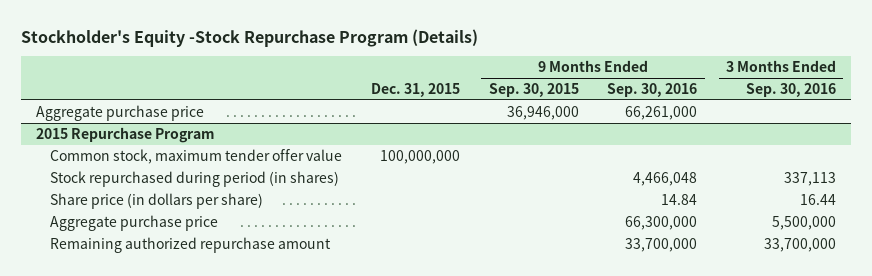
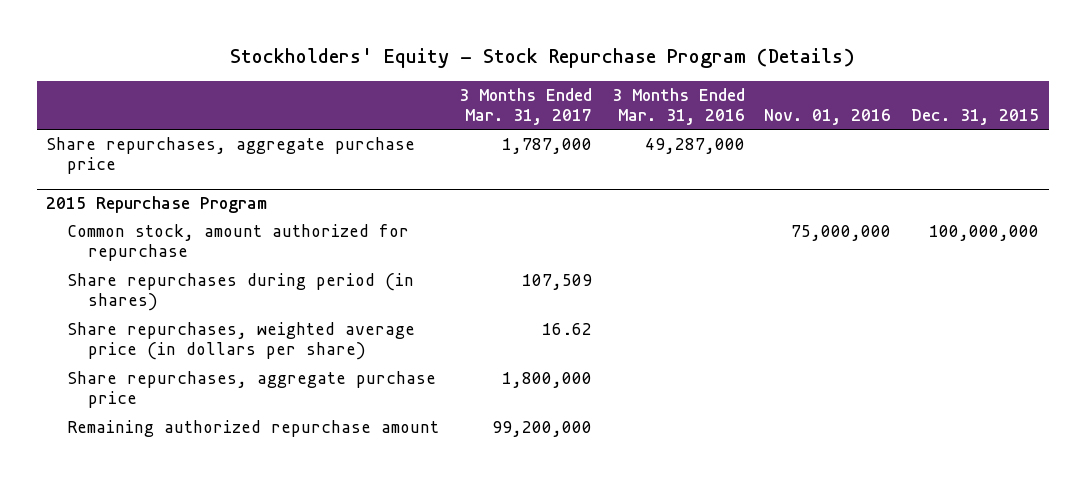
- Stockholder's Equity -Stock Repurchase Program (Details)
+ Stockholders' Equity - Stock Repurchase Program (Details)
- | Dec. 31, 2015 | 9 Months Ended Sep. 30, 2015 | 9 Months Ended Sep. 30, 2016 | 3 Months Ended Sep. 30, 2016
+ | 3 Months Ended Mar. 31, 2017 | 3 Months Ended Mar. 31, 2016 | Nov. 01, 2016 | Dec. 31, 2015
- Aggregate purchase price | | 36,946,000 | 66,261,000 |
+ Share repurchases, aggregate purchase price | 1,787,000 | 49,287,000 | |
@ 2015 Repurchase Program
- Common stock, maximum tender offer value | 100,000,000 | | |
- Stock repurchased during period (in shares) | | | 4,466,048 | 337,113
- Share price (in dollars per share) | | | 14.84 | 16.44
- Aggregate purchase price | | | 66,300,000 | 5,500,000
+ Common stock, amount authorized for repurchase | | | 75,000,000 | 100,000,000
+ Share repurchases during period (in shares) | 107,509 | | |
+ Share repurchases, weighted average price (in dollars per share) | 16.62 | | |
+ Share repurchases, aggregate purchase price | 1,800,000 | | |

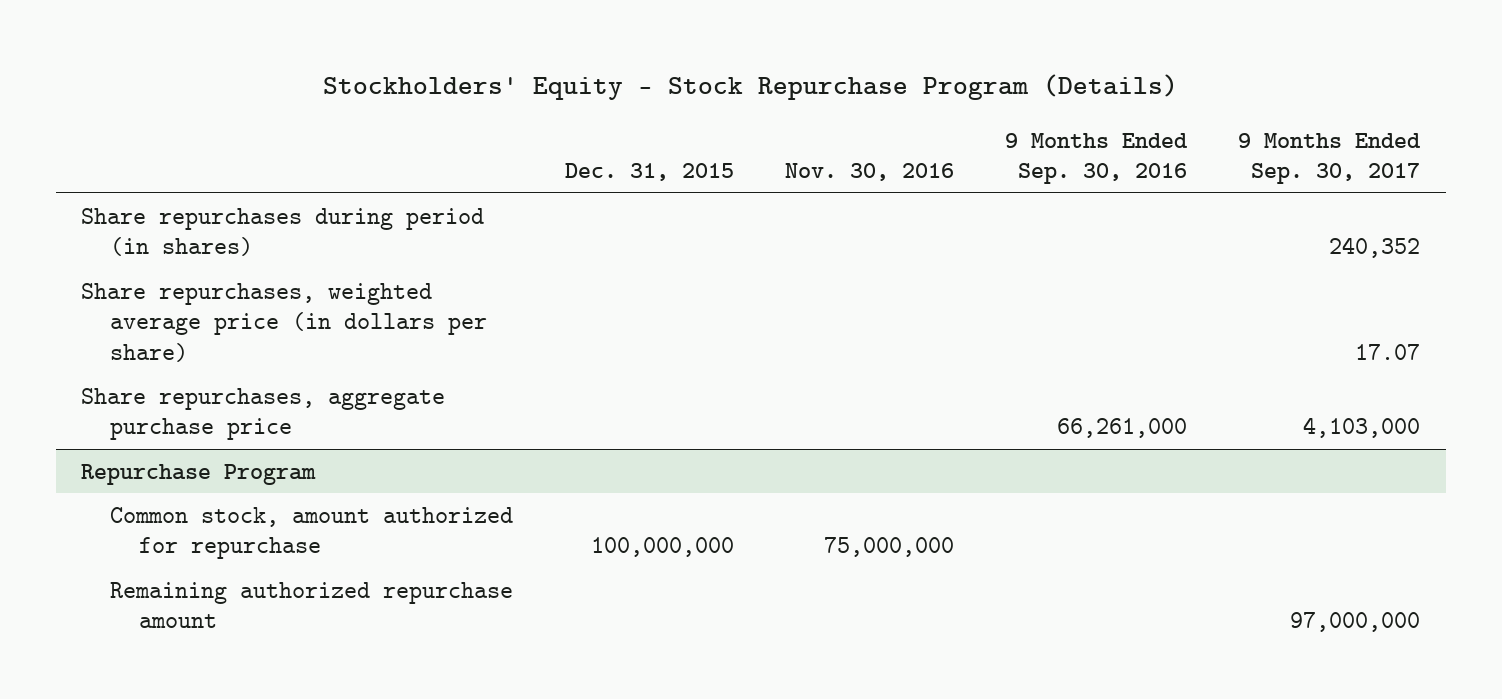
- | 3 Months Ended Mar. 31, 2017 | 3 Months Ended Mar. 31, 2016 | Nov. 01, 2016 | Dec. 31, 2015
+ | Dec. 31, 2015 | Nov. 30, 2016 | 9 Months Ended Sep. 30, 2016 | 9 Months Ended Sep. 30, 2017
+ Share repurchases during period (in shares) | | | | 240,352
+ Share repurchases, weighted average price (in dollars per share) | | | | 17.07
- 2015 Repurchase Program
+ Repurchase Program
- Share repurchases during period (in shares) | 107,509 | | |
- Share repurchases, weighted average price (in dollars per share) | 16.62 | | |
- Share repurchases, aggregate purchase price | 1,800,000 | | |

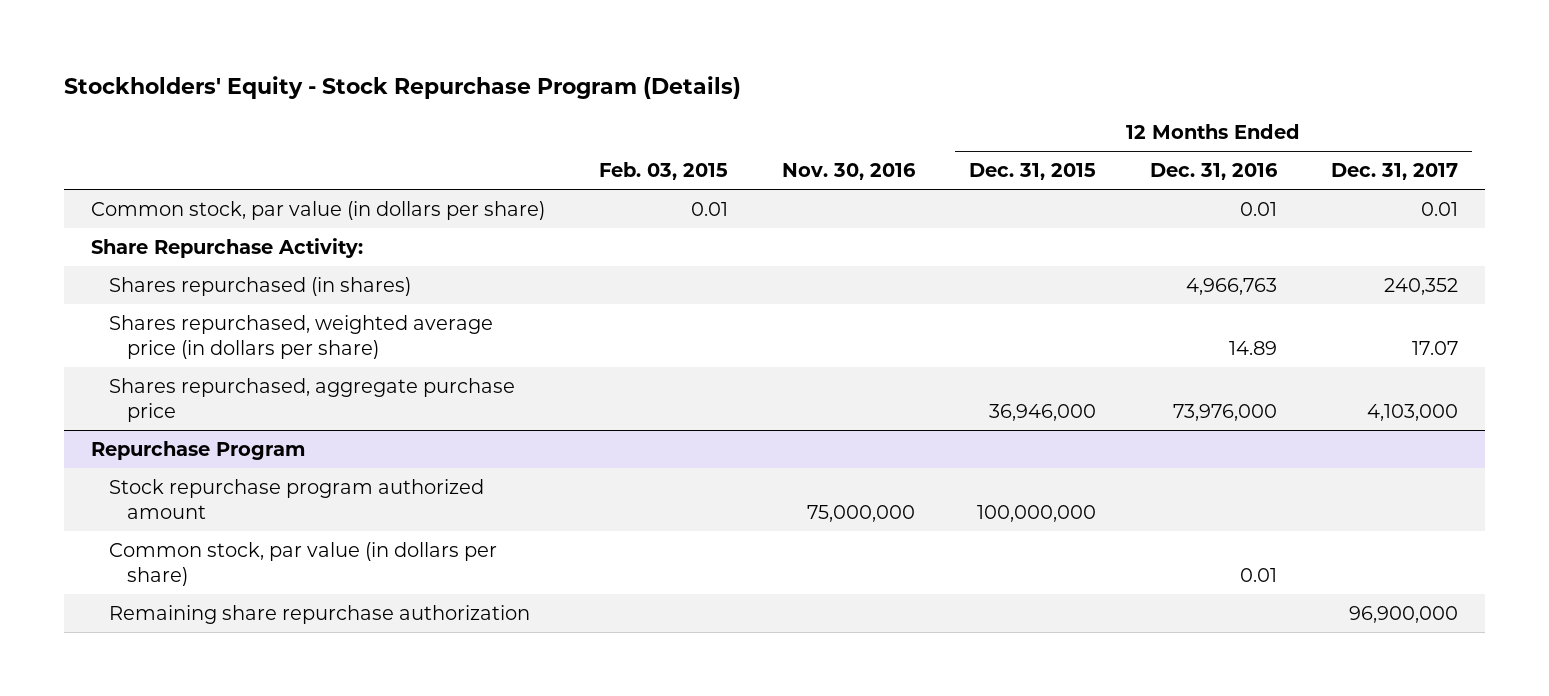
- | Dec. 31, 2015 | Nov. 30, 2016 | 9 Months Ended Sep. 30, 2016 | 9 Months Ended Sep. 30, 2017
+ | Feb. 03, 2015 | Nov. 30, 2016 | 12 Months Ended Dec. 31, 2015 | 12 Months Ended Dec. 31, 2016 | 12 Months Ended Dec. 31, 2017
- Share repurchases during period (in shares) | | | | 240,352
- Share repurchases, weighted average price (in dollars per share) | | | | 17.07
- Share repurchases, aggregate purchase price | | | 66,261,000 | 4,103,000
+ Common stock, par value (in dollars per share) | 0.01 | | | 0.01 | 0.01
+ Share Repurchase Activity:
+ Shares repurchased (in shares) | | | | 4,966,763 | 240,352
+ Shares repurchased, weighted average price (in dollars per share) | | | | 14.89 | 17.07
+ Shares repurchased, aggregate purchase price | | | 36,946,000 | 73,976,000 | 4,103,000
@ Repurchase Program
- Common stock, amount authorized for repurchase | 100,000,000 | 75,000,000 | |
- Remaining authorized repurchase amount | | | | 97,000,000
+ Stock repurchase program authorized amount | | 75,000,000 | 100,000,000 | |
+ Common stock, par value (in dollars per share) | | | | 0.01 |
+ Remaining share repurchase authorization | | | | | 96,900,000

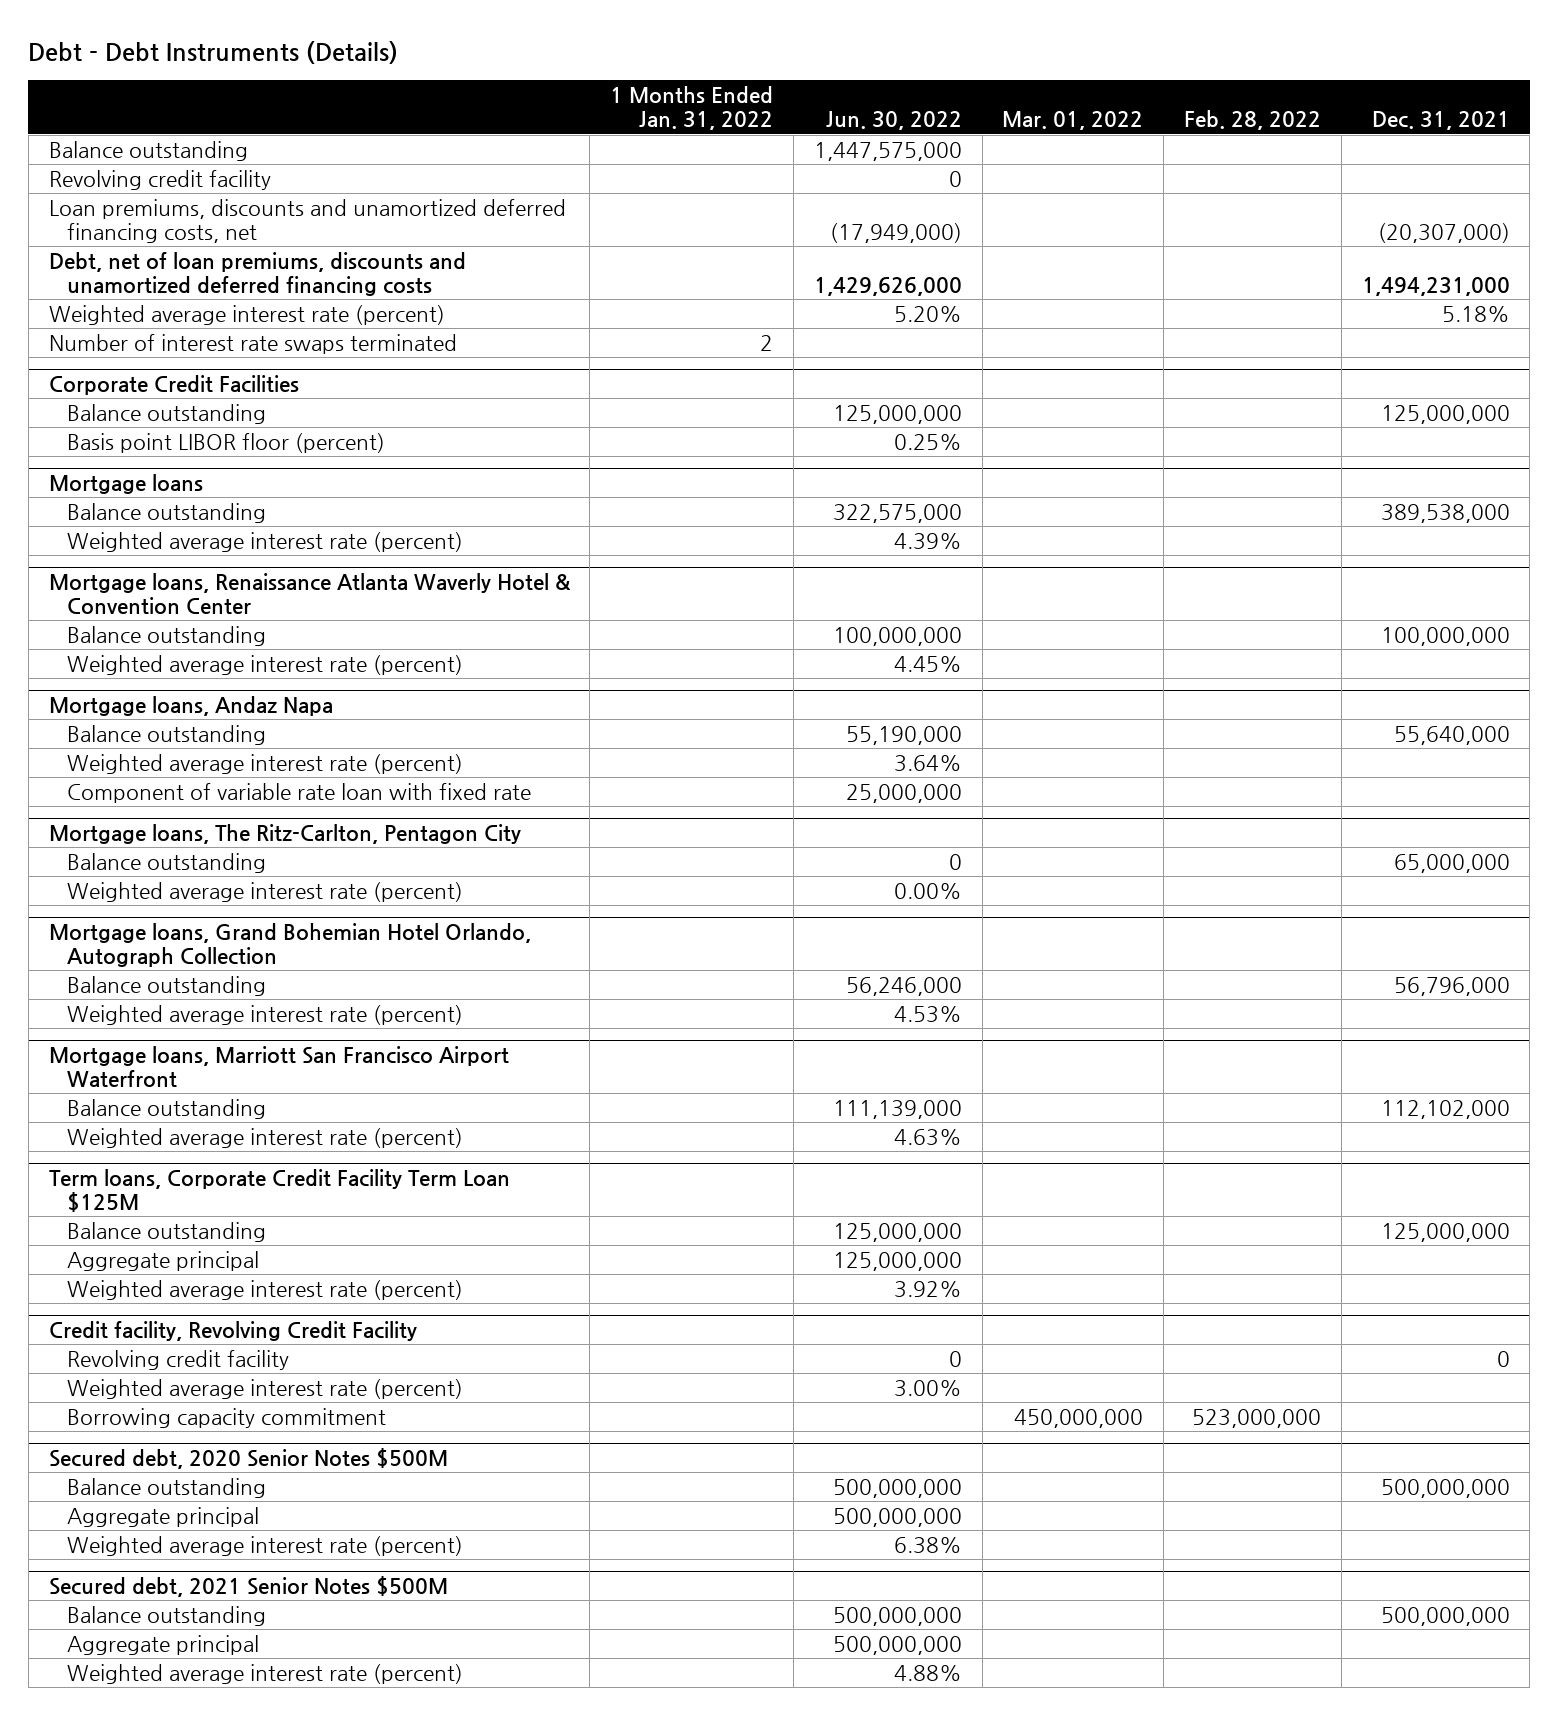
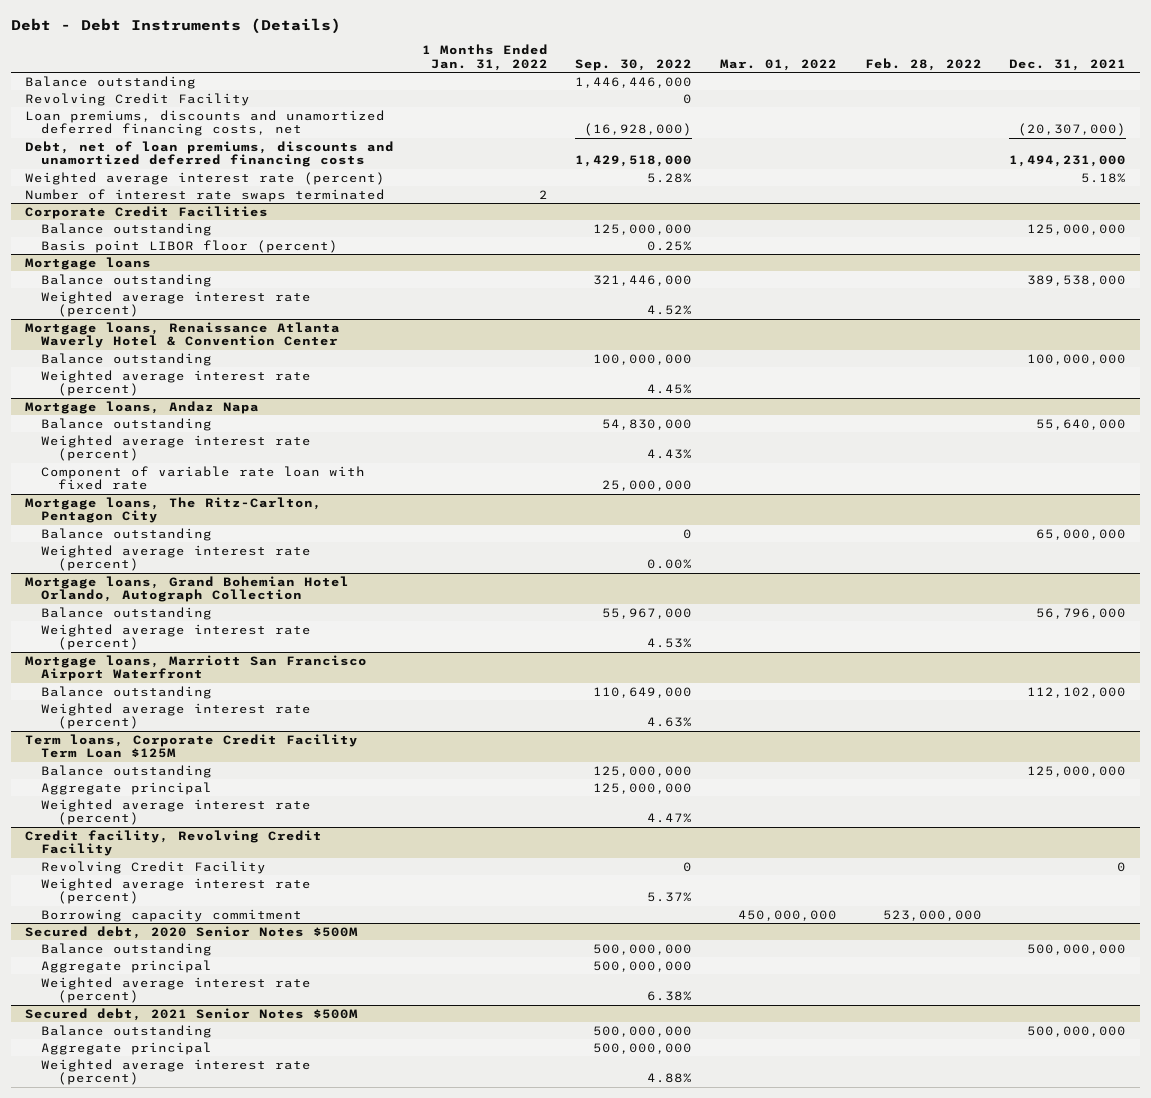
- | 1 Months Ended Jan. 31, 2022 | Jun. 30, 2022 | Mar. 01, 2022 | Feb. 28, 2022 | Dec. 31, 2021
+ | 1 Months Ended Jan. 31, 2022 | Sep. 30, 2022 | Mar. 01, 2022 | Feb. 28, 2022 | Dec. 31, 2021
- Revolving credit facility | | 0 | | |
+ Revolving Credit Facility | | 0 | | |
@ Credit facility, Revolving Credit Facility
- Revolving credit facility | | 0 | | | 0
+ Revolving Credit Facility | | 0 | | | 0

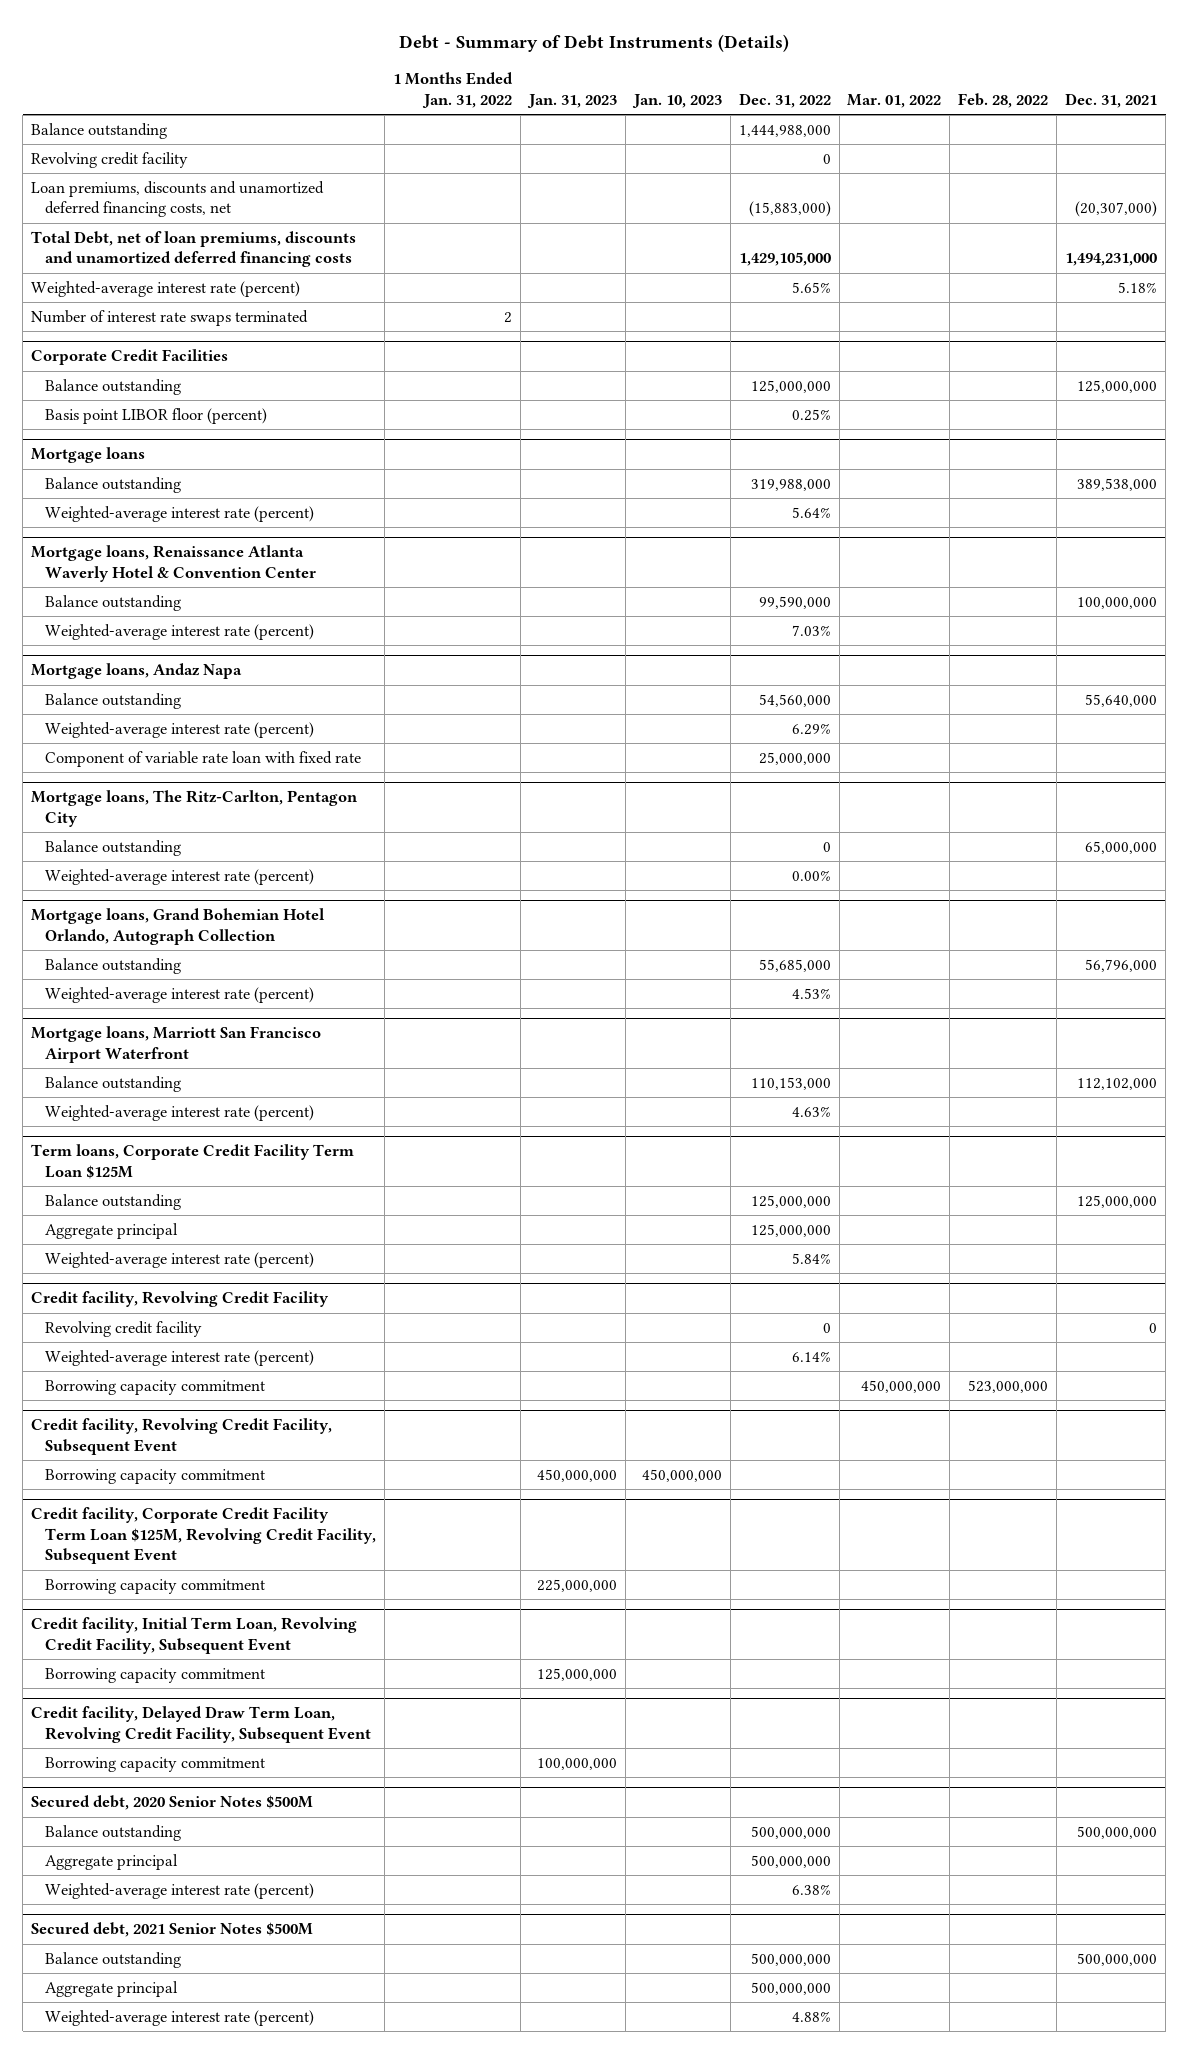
- Debt - Debt Instruments (Details)
+ Debt - Summary of Debt Instruments (Details)
- | 1 Months Ended Jan. 31, 2022 | Sep. 30, 2022 | Mar. 01, 2022 | Feb. 28, 2022 | Dec. 31, 2021
+ | 1 Months Ended Jan. 31, 2022 | Jan. 31, 2023 | Jan. 10, 2023 | Dec. 31, 2022 | Mar. 01, 2022 | Feb. 28, 2022 | Dec. 31, 2021
- Revolving Credit Facility | | 0 | | |
+ Revolving credit facility | | | | 0 | | |
- Debt, net of loan premiums, discounts and unamortized deferred financing costs | | 1,429,518,000 | | | 1,494,231,000
- Weighted average interest rate (percent) | | 5.28% | | | 5.18%
+ Total Debt, net of loan premiums, discounts and unamortized deferred financing costs | | | | 1,429,105,000 | | | 1,494,231,000
+ Weighted-average interest rate (percent) | | | | 5.65% | | | 5.18%
@ Mortgage loans
- Weighted average interest rate (percent) | | 4.52% | | |
+ Weighted-average interest rate (percent) | | | | 5.64% | | |
@ Mortgage loans, Renaissance Atlanta Waverly Hotel & Convention Center
- Weighted average interest rate (percent) | | 4.45% | | |
+ Weighted-average interest rate (percent) | | | | 7.03% | | |
@ Mortgage loans, Andaz Napa
- Weighted average interest rate (percent) | | 4.43% | | |
+ Weighted-average interest rate (percent) | | | | 6.29% | | |
@ Mortgage loans, The Ritz-Carlton, Pentagon City
- Weighted average interest rate (percent) | | 0.00% | | |
+ Weighted-average interest rate (percent) | | | | 0.00% | | |
@ Mortgage loans, Grand Bohemian Hotel Orlando, Autograph Collection
- Weighted average interest rate (percent) | | 4.53% | | |
+ Weighted-average interest rate (percent) | | | | 4.53% | | |
@ Mortgage loans, Marriott San Francisco Airport Waterfront
- Weighted average interest rate (percent) | | 4.63% | | |
+ Weighted-average interest rate (percent) | | | | 4.63% | | |
@ Term loans, Corporate Credit Facility Term Loan $125M
- Weighted average interest rate (percent) | | 4.47% | | |
+ Weighted-average interest rate (percent) | | | | 5.84% | | |
@ Credit facility, Revolving Credit Facility
- Revolving Credit Facility | | 0 | | | 0
- Weighted average interest rate (percent) | | 5.37% | | |
+ Revolving credit facility | | | | 0 | | | 0
+ Weighted-average interest rate (percent) | | | | 6.14% | | |
+ Credit facility, Revolving Credit Facility, Subsequent Event
+ Borrowing capacity commitment | | 450,000,000 | 450,000,000 | | | |
+ Credit facility, Corporate Credit Facility Term Loan $125M, Revolving Credit Facility, Subsequent Event
+ Borrowing capacity commitment | | 225,000,000 | | | | |
+ Credit facility, Initial Term Loan, Revolving Credit Facility, Subsequent Event
+ Borrowing capacity commitment | | 125,000,000 | | | | |
+ Credit facility, Delayed Draw Term Loan, Revolving Credit Facility, Subsequent Event
+ Borrowing capacity commitment | | 100,000,000 | | | | |
@ Secured debt, 2020 Senior Notes $500M
- Weighted average interest rate (percent) | | 6.38% | | |
+ Weighted-average interest rate (percent) | | | | 6.38% | | |
@ Secured debt, 2021 Senior Notes $500M
- Weighted average interest rate (percent) | | 4.88% | | |
+ Weighted-average interest rate (percent) | | | | 4.88% | | |

